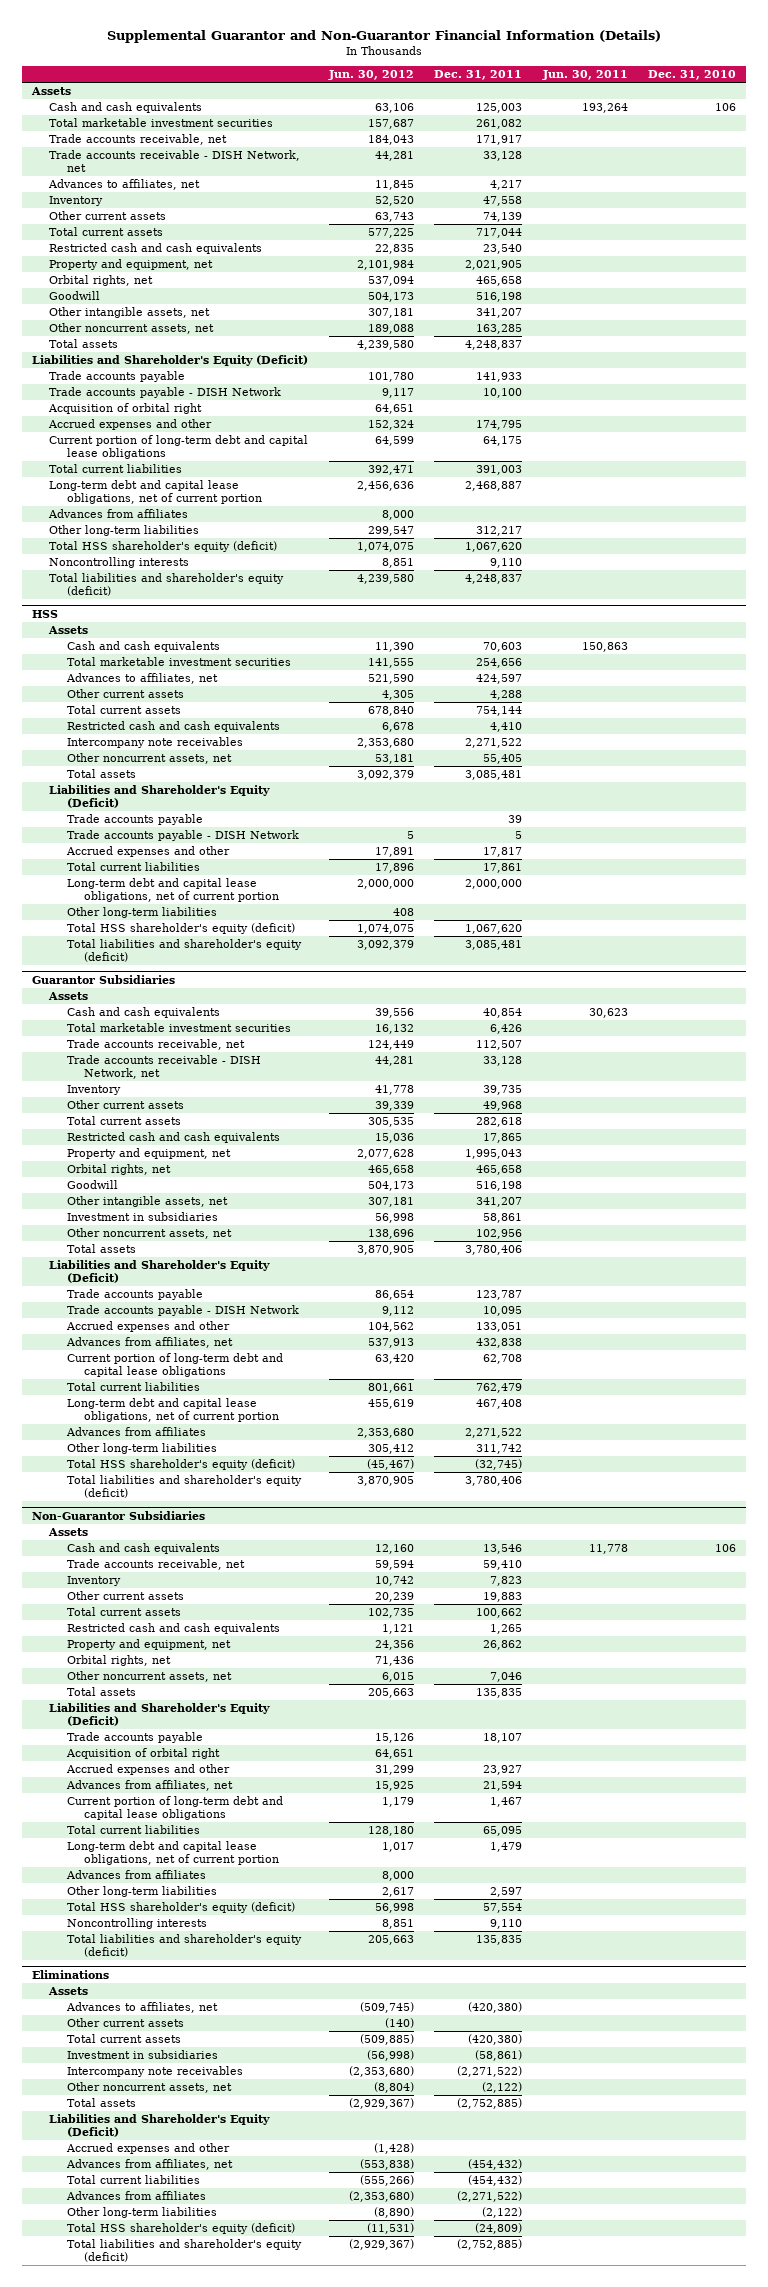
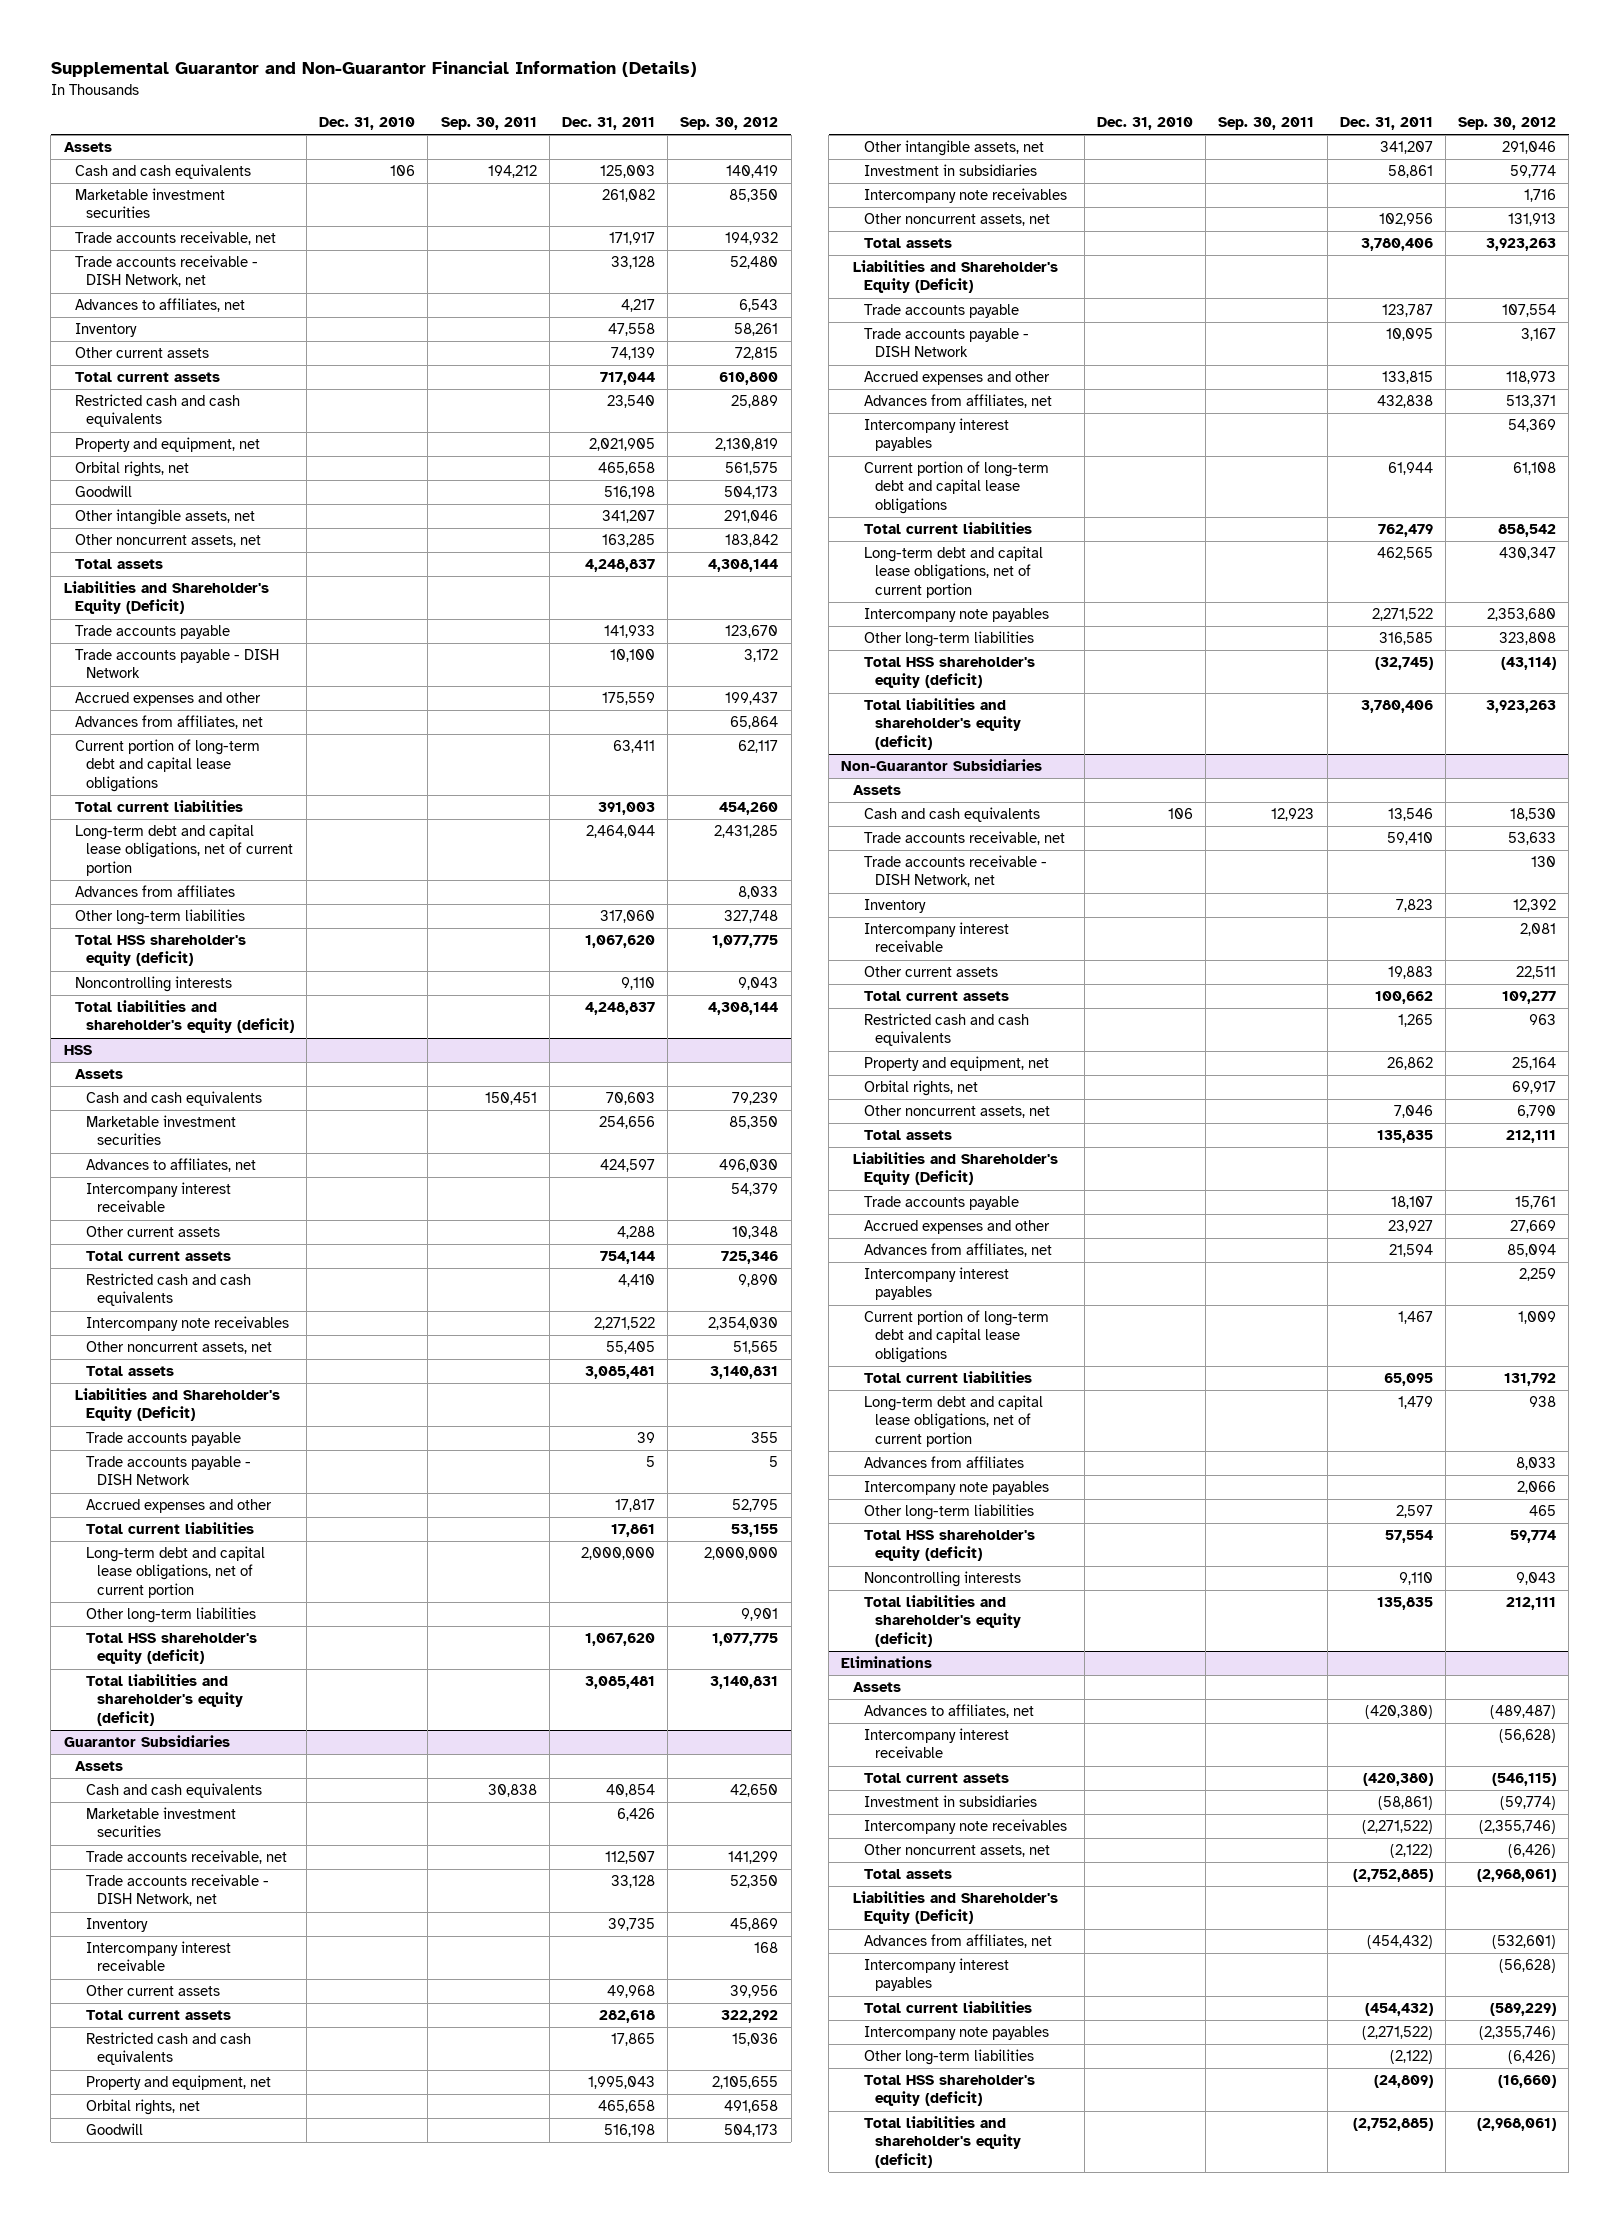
- | Jun. 30, 2012 | Dec. 31, 2011 | Jun. 30, 2011 | Dec. 31, 2010
+ | Dec. 31, 2010 | Sep. 30, 2011 | Dec. 31, 2011 | Sep. 30, 2012
- Total marketable investment securities | 157,687 | 261,082 | |
+ Marketable investment securities | | | 261,082 | 85,350
- Acquisition of orbital right | 64,651 | | |
- Accrued expenses and other | 152,324 | 174,795 | |
- Current portion of long-term debt and capital lease obligations | 64,599 | 64,175 | |
+ Accrued expenses and other | | | 175,559 | 199,437
+ Advances from affiliates, net | | | | 65,864
+ Current portion of long-term debt and capital lease obligations | | | 63,411 | 62,117
- Long-term debt and capital lease obligations, net of current portion | 2,456,636 | 2,468,887 | |
+ Long-term debt and capital lease obligations, net of current portion | | | 2,464,044 | 2,431,285
- Other long-term liabilities | 299,547 | 312,217 | |
+ Other long-term liabilities | | | 317,060 | 327,748
@ HSS
- Total marketable investment securities | 141,555 | 254,656 | |
+ Marketable investment securities | | | 254,656 | 85,350
+ Intercompany interest receivable | | | | 54,379
@ Guarantor Subsidiaries
- Total marketable investment securities | 16,132 | 6,426 | |
+ Marketable investment securities | | | 6,426 |
+ Intercompany interest receivable | | | | 168
+ Intercompany note receivables | | | | 1,716
- Accrued expenses and other | 104,562 | 133,051 | |
+ Accrued expenses and other | | | 133,815 | 118,973
- Current portion of long-term debt and capital lease obligations | 63,420 | 62,708 | |
+ Intercompany interest payables | | | | 54,369
+ Current portion of long-term debt and capital lease obligations | | | 61,944 | 61,108
- Long-term debt and capital lease obligations, net of current portion | 455,619 | 467,408 | |
- Advances from affiliates | 2,353,680 | 2,271,522 | |
- Other long-term liabilities | 305,412 | 311,742 | |
+ Long-term debt and capital lease obligations, net of current portion | | | 462,565 | 430,347
+ Intercompany note payables | | | 2,271,522 | 2,353,680
+ Other long-term liabilities | | | 316,585 | 323,808
@ Non-Guarantor Subsidiaries
+ Trade accounts receivable - DISH Network, net | | | | 130
+ Intercompany interest receivable | | | | 2,081
- Acquisition of orbital right | 64,651 | | |
+ Intercompany interest payables | | | | 2,259
+ Intercompany note payables | | | | 2,066
@ Eliminations
- Other current assets | (140) | | |
+ Intercompany interest receivable | | | | (56,628)
- Accrued expenses and other | (1,428) | | |
+ Intercompany interest payables | | | | (56,628)
- Advances from affiliates | (2,353,680) | (2,271,522) | |
+ Intercompany note payables | | | (2,271,522) | (2,355,746)

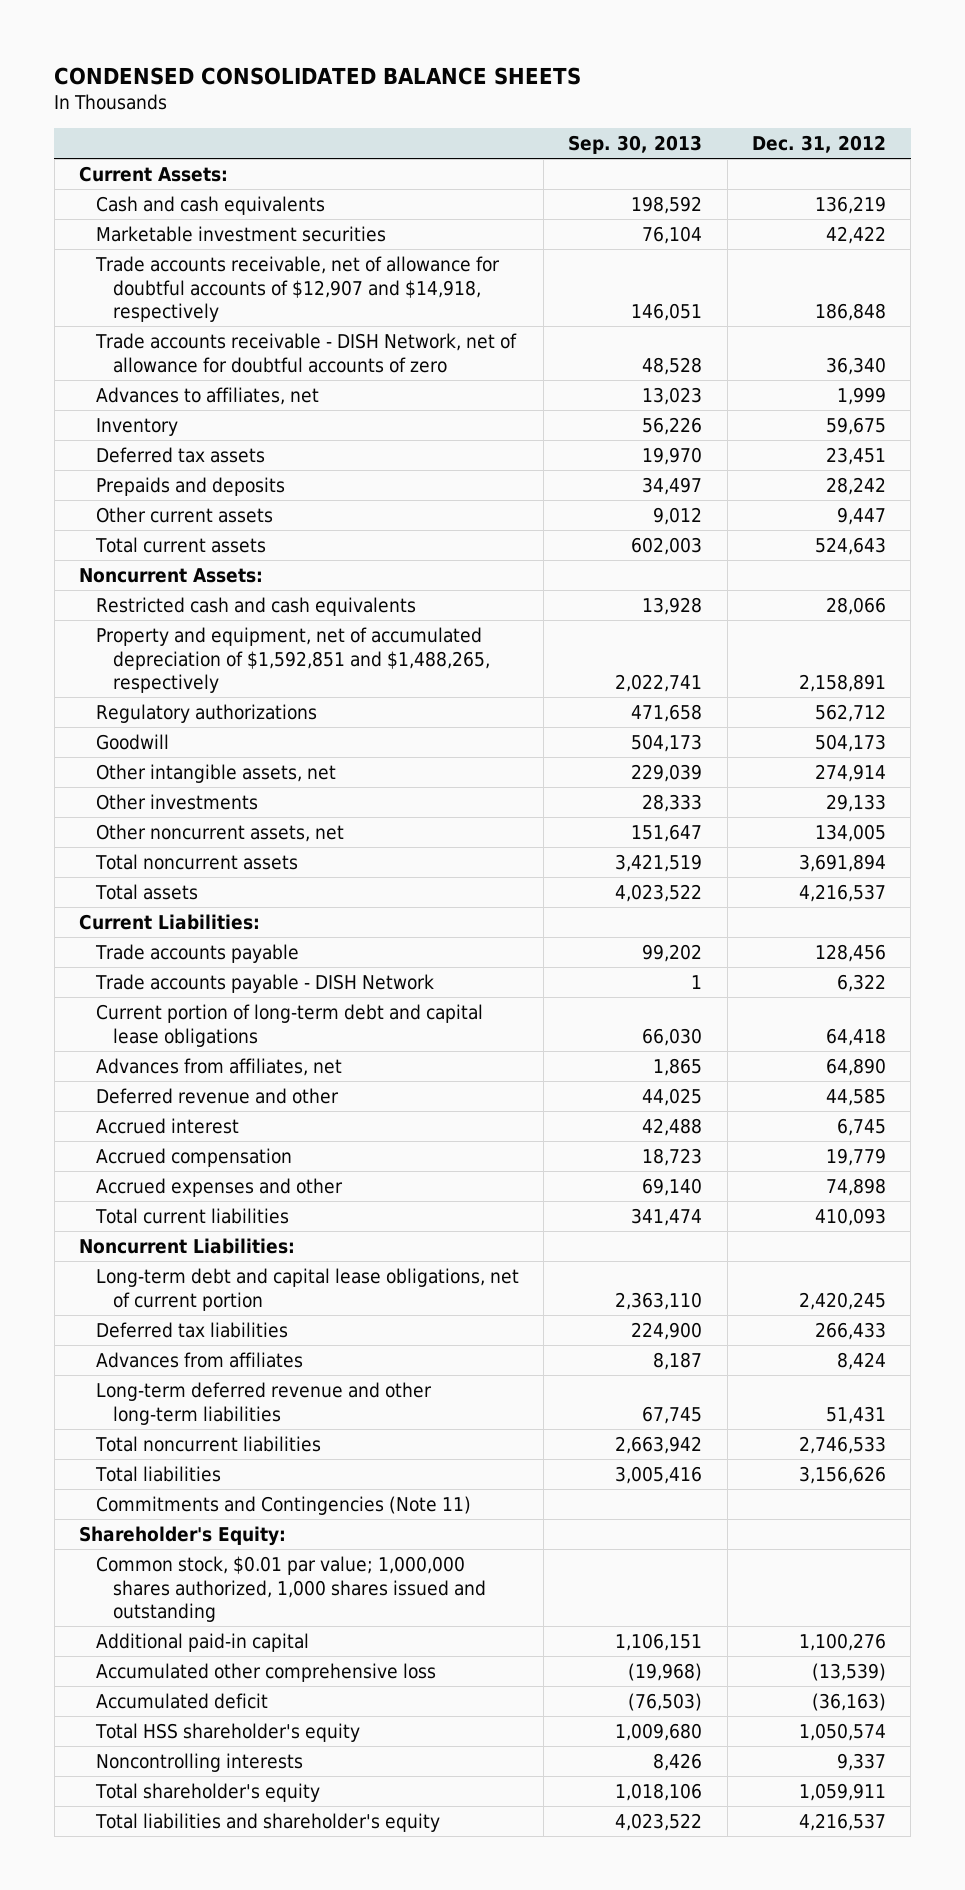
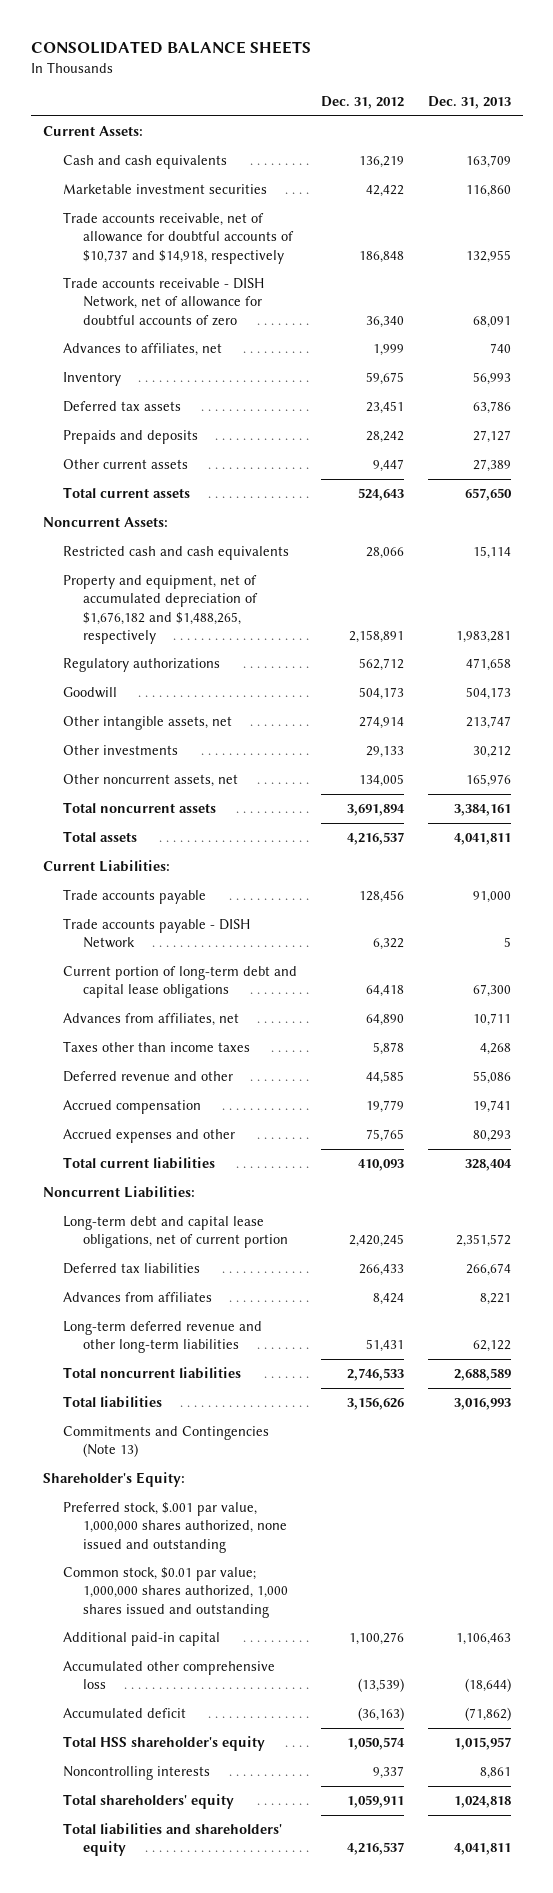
- CONDENSED CONSOLIDATED BALANCE SHEETS
+ CONSOLIDATED BALANCE SHEETS
- | Sep. 30, 2013 | Dec. 31, 2012
+ | Dec. 31, 2012 | Dec. 31, 2013
- Trade accounts receivable, net of allowance for doubtful accounts of $12,907 and $14,918, respectively | 146,051 | 186,848
+ Trade accounts receivable, net of allowance for doubtful accounts of $10,737 and $14,918, respectively | 186,848 | 132,955
- Property and equipment, net of accumulated depreciation of $1,592,851 and $1,488,265, respectively | 2,022,741 | 2,158,891
+ Property and equipment, net of accumulated depreciation of $1,676,182 and $1,488,265, respectively | 2,158,891 | 1,983,281
+ Taxes other than income taxes | 5,878 | 4,268
- Accrued interest | 42,488 | 6,745
- Accrued expenses and other | 69,140 | 74,898
+ Accrued expenses and other | 75,765 | 80,293
- Commitments and Contingencies (Note 11)
+ Commitments and Contingencies (Note 13)
+ Preferred stock, $.001 par value, 1,000,000 shares authorized, none issued and outstanding
- Total shareholder's equity | 1,018,106 | 1,059,911
- Total liabilities and shareholder's equity | 4,023,522 | 4,216,537
+ Total shareholders' equity | 1,059,911 | 1,024,818
+ Total liabilities and shareholders' equity | 4,216,537 | 4,041,811

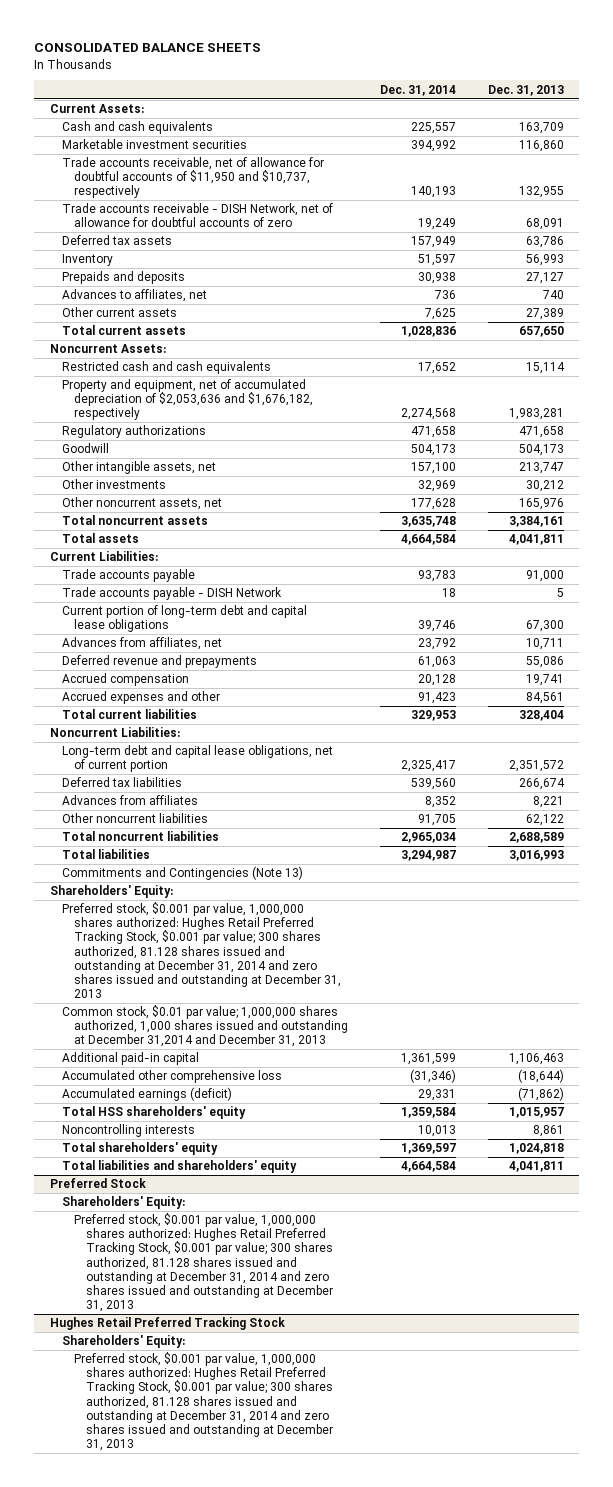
- | Dec. 31, 2012 | Dec. 31, 2013
+ | Dec. 31, 2014 | Dec. 31, 2013
- Trade accounts receivable, net of allowance for doubtful accounts of $10,737 and $14,918, respectively | 186,848 | 132,955
+ Trade accounts receivable, net of allowance for doubtful accounts of $11,950 and $10,737, respectively | 140,193 | 132,955
moved down: Inventory | 51,597 | 56,993
moved down: Advances to affiliates, net | 736 | 740
- Property and equipment, net of accumulated depreciation of $1,676,182 and $1,488,265, respectively | 2,158,891 | 1,983,281
+ Property and equipment, net of accumulated depreciation of $2,053,636 and $1,676,182, respectively | 2,274,568 | 1,983,281
- Taxes other than income taxes | 5,878 | 4,268
- Deferred revenue and other | 44,585 | 55,086
+ Deferred revenue and prepayments | 61,063 | 55,086
- Accrued expenses and other | 75,765 | 80,293
+ Accrued expenses and other | 91,423 | 84,561
- Long-term deferred revenue and other long-term liabilities | 51,431 | 62,122
+ Other noncurrent liabilities | 91,705 | 62,122
- Shareholder's Equity:
- Preferred stock, $.001 par value, 1,000,000 shares authorized, none issued and outstanding
- Common stock, $0.01 par value; 1,000,000 shares authorized, 1,000 shares issued and outstanding
+ Shareholders' Equity:
+ Preferred stock, $0.001 par value, 1,000,000 shares authorized: Hughes Retail Preferred Tracking Stock, $0.001 par value; 300 shares authorized, 81.128 shares issued and outstanding at December 31, 2014 and zero shares issued and outstanding at December 31, 2013
+ Common stock, $0.01 par value; 1,000,000 shares authorized, 1,000 shares issued and outstanding at December 31,2014 and December 31, 2013
- Accumulated deficit | (36,163) | (71,862)
- Total HSS shareholder's equity | 1,050,574 | 1,015,957
+ Accumulated earnings (deficit) | 29,331 | (71,862)
+ Total HSS shareholders' equity | 1,359,584 | 1,015,957
+ Preferred Stock
+ Shareholders' Equity:
+ Preferred stock, $0.001 par value, 1,000,000 shares authorized: Hughes Retail Preferred Tracking Stock, $0.001 par value; 300 shares authorized, 81.128 shares issued and outstanding at December 31, 2014 and zero shares issued and outstanding at December 31, 2013
+ Hughes Retail Preferred Tracking Stock
+ Shareholders' Equity:
+ Preferred stock, $0.001 par value, 1,000,000 shares authorized: Hughes Retail Preferred Tracking Stock, $0.001 par value; 300 shares authorized, 81.128 shares issued and outstanding at December 31, 2014 and zero shares issued and outstanding at December 31, 2013

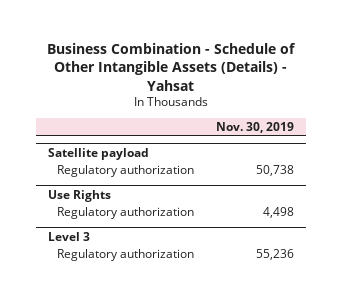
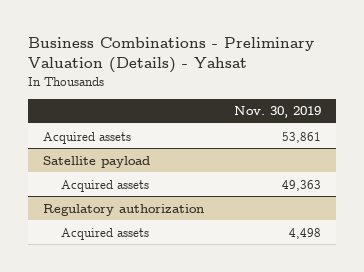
- Business Combination - Schedule of Other Intangible Assets (Details) - Yahsat
+ Business Combinations - Preliminary Valuation (Details) - Yahsat
+ Acquired assets | 53,861
@ Satellite payload
- Regulatory authorization | 50,738
- Use Rights
- Regulatory authorization | 4,498
- Level 3
- Regulatory authorization | 55,236
@ Satellite payload
+ Acquired assets | 49,363
+ Regulatory authorization
+ Acquired assets | 4,498

